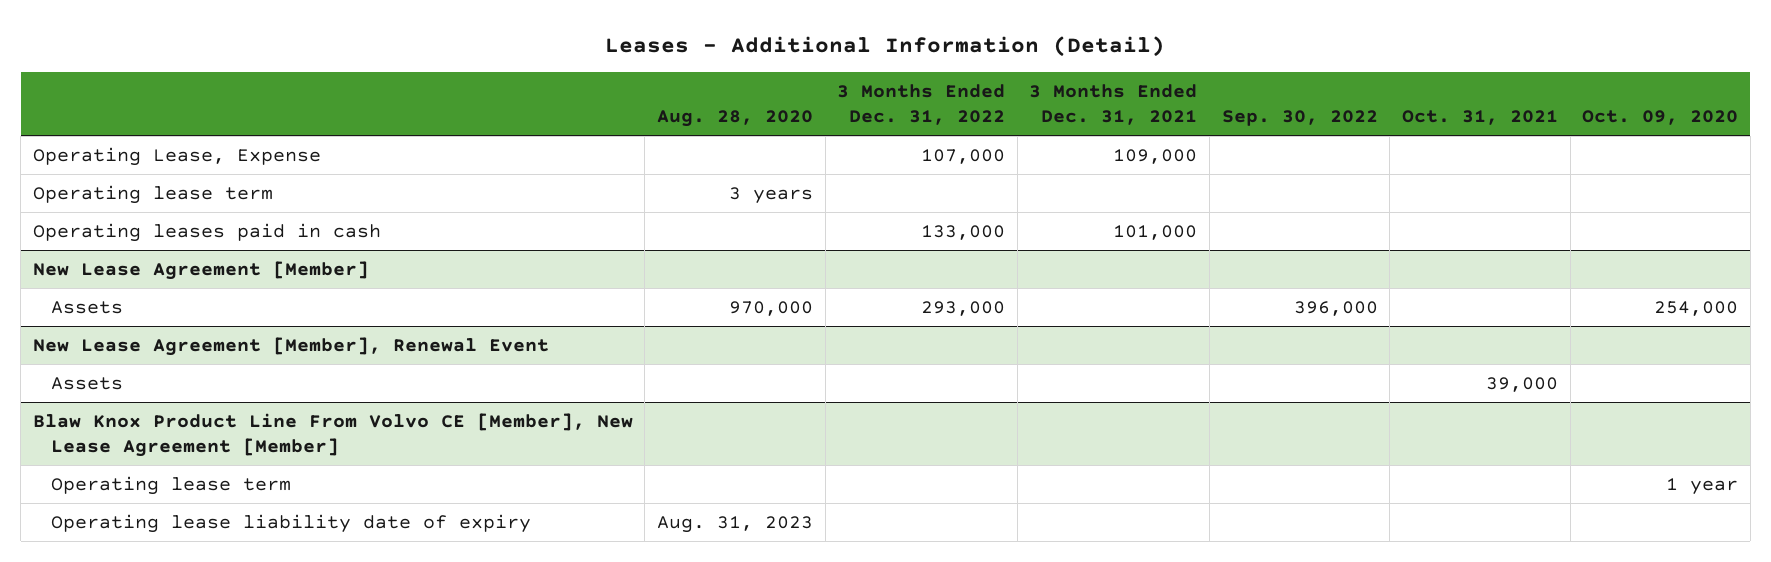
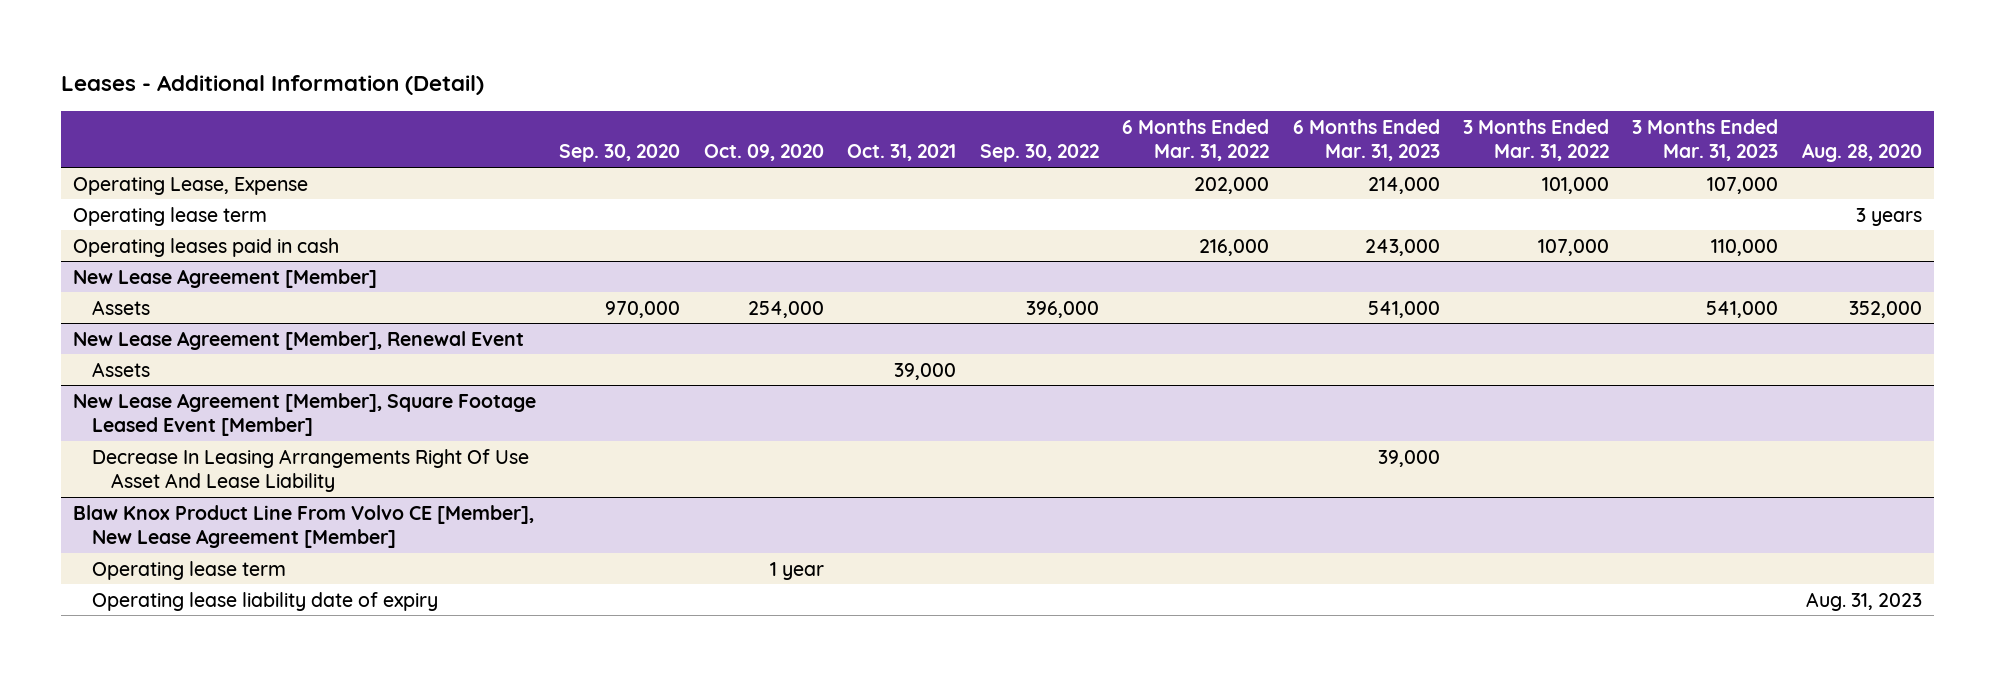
- | Aug. 28, 2020 | 3 Months Ended Dec. 31, 2022 | 3 Months Ended Dec. 31, 2021 | Sep. 30, 2022 | Oct. 31, 2021 | Oct. 09, 2020
+ | Sep. 30, 2020 | Oct. 09, 2020 | Oct. 31, 2021 | Sep. 30, 2022 | 6 Months Ended Mar. 31, 2022 | 6 Months Ended Mar. 31, 2023 | 3 Months Ended Mar. 31, 2022 | 3 Months Ended Mar. 31, 2023 | Aug. 28, 2020
@ New Lease Agreement [Member]
- Assets | 970,000 | 293,000 | | 396,000 | | 254,000
+ Assets | 970,000 | 254,000 | | 396,000 | | 541,000 | | 541,000 | 352,000
+ New Lease Agreement [Member], Square Footage Leased Event [Member]
+ Decrease In Leasing Arrangements Right Of Use Asset And Lease Liability | | | | | | 39,000 | | |

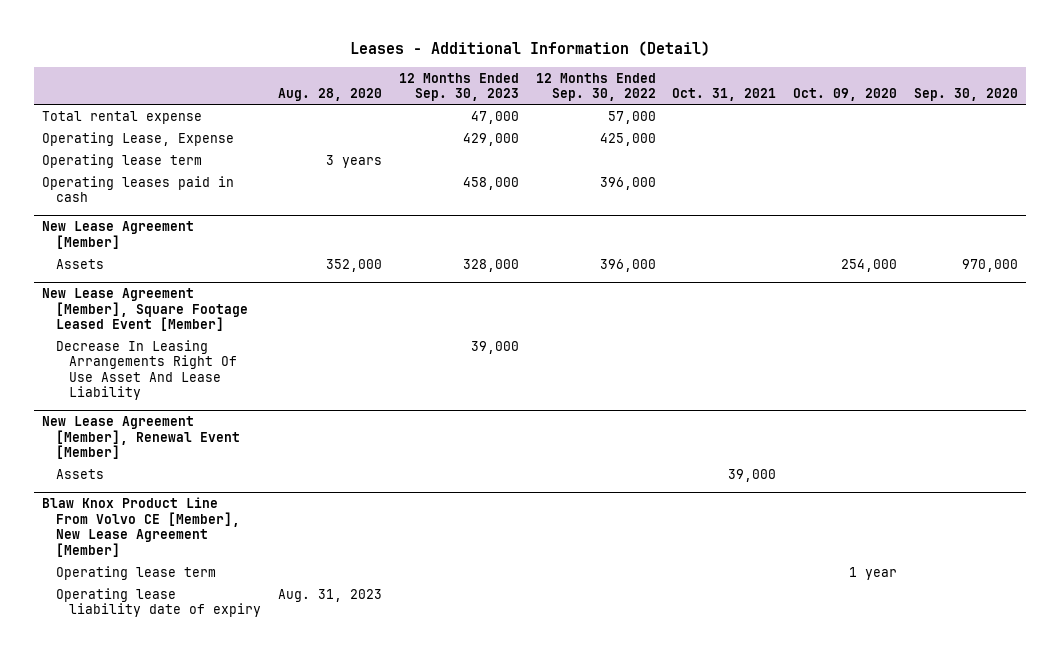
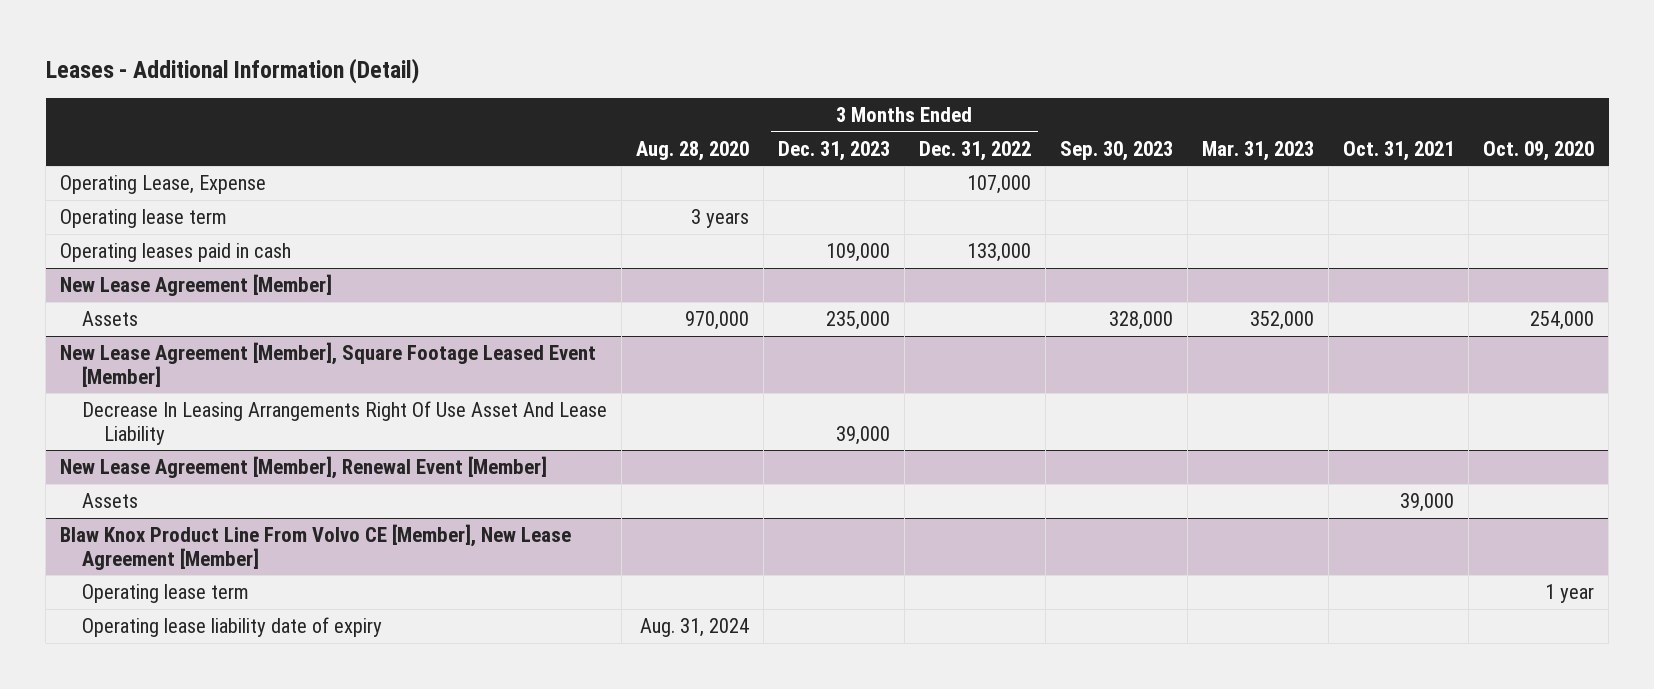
- | Aug. 28, 2020 | 12 Months Ended Sep. 30, 2023 | 12 Months Ended Sep. 30, 2022 | Oct. 31, 2021 | Oct. 09, 2020 | Sep. 30, 2020
+ | Aug. 28, 2020 | 3 Months Ended Dec. 31, 2023 | 3 Months Ended Dec. 31, 2022 | Sep. 30, 2023 | Mar. 31, 2023 | Oct. 31, 2021 | Oct. 09, 2020
- Total rental expense | | 47,000 | 57,000 | | |
@ New Lease Agreement [Member]
- Assets | 352,000 | 328,000 | 396,000 | | 254,000 | 970,000
+ Assets | 970,000 | 235,000 | | 328,000 | 352,000 | | 254,000
@ Blaw Knox Product Line From Volvo CE [Member], New Lease Agreement [Member]
- Operating lease liability date of expiry | Aug. 31, 2023 | | | | |
+ Operating lease liability date of expiry | Aug. 31, 2024 | | | | | |

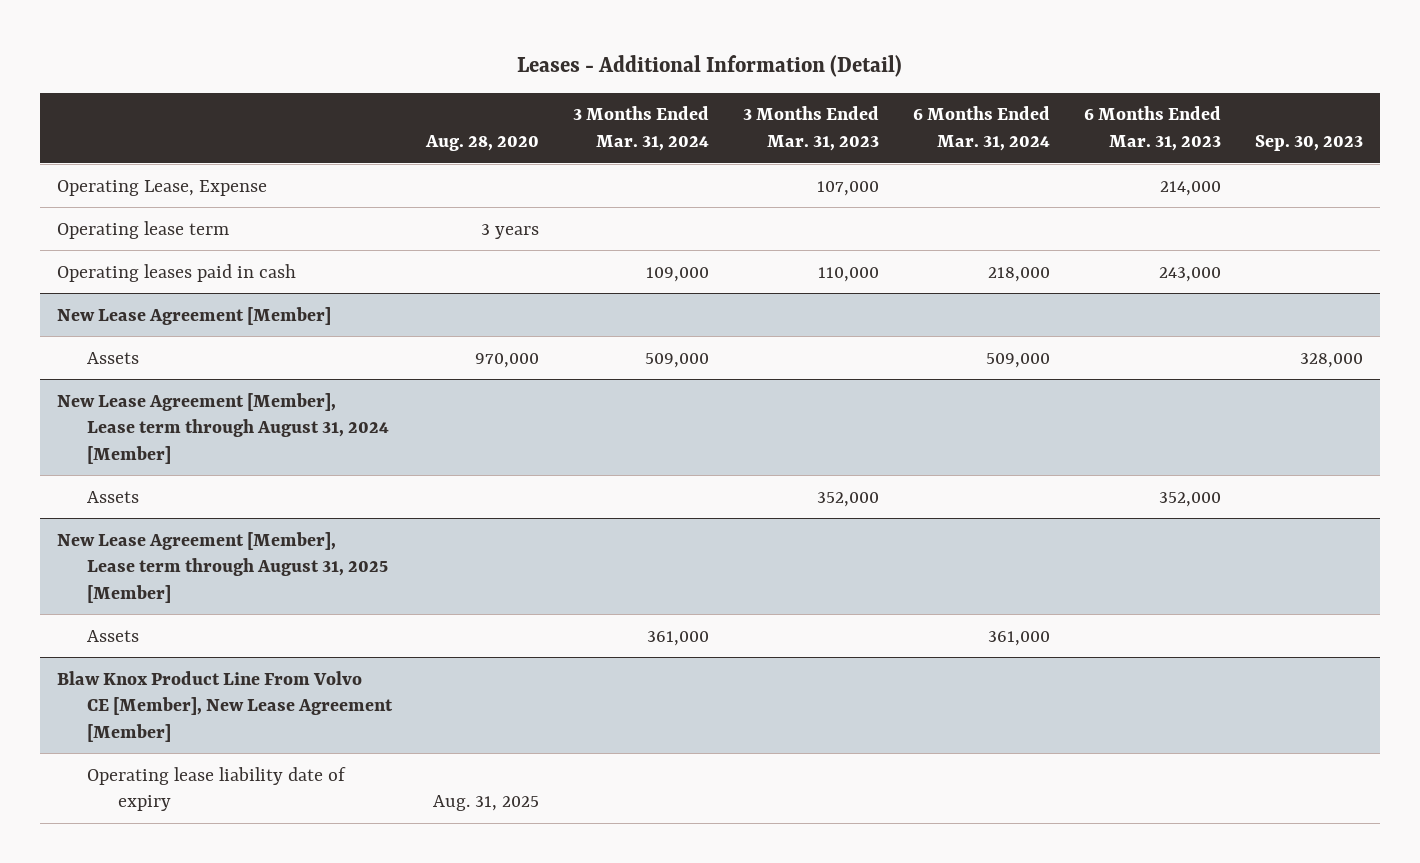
- | Aug. 28, 2020 | 3 Months Ended Dec. 31, 2023 | 3 Months Ended Dec. 31, 2022 | Sep. 30, 2023 | Mar. 31, 2023 | Oct. 31, 2021 | Oct. 09, 2020
+ | Aug. 28, 2020 | 3 Months Ended Mar. 31, 2024 | 3 Months Ended Mar. 31, 2023 | 6 Months Ended Mar. 31, 2024 | 6 Months Ended Mar. 31, 2023 | Sep. 30, 2023
- New Lease Agreement [Member], Square Footage Leased Event [Member]
- Decrease In Leasing Arrangements Right Of Use Asset And Lease Liability | | 39,000 | | | | |
- New Lease Agreement [Member], Renewal Event [Member]
- Assets | | | | | | 39,000 |
+ New Lease Agreement [Member], Lease term through August 31, 2024 [Member]
+ Assets | | | 352,000 | | 352,000 |
+ New Lease Agreement [Member], Lease term through August 31, 2025 [Member]
+ Assets | | 361,000 | | 361,000 | |
@ Blaw Knox Product Line From Volvo CE [Member], New Lease Agreement [Member]
- Operating lease term | | | | | | | 1 year
- Operating lease liability date of expiry | Aug. 31, 2024 | | | | | |
+ Operating lease liability date of expiry | Aug. 31, 2025 | | | | |

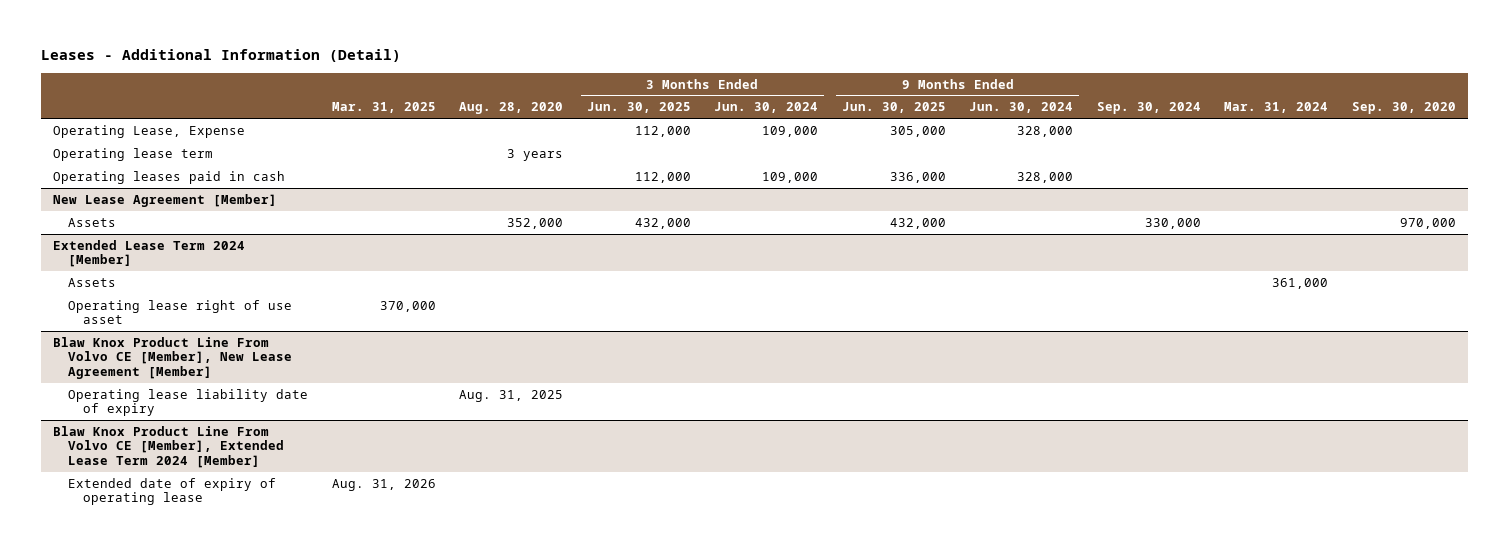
- | Aug. 28, 2020 | 3 Months Ended Mar. 31, 2024 | 3 Months Ended Mar. 31, 2023 | 6 Months Ended Mar. 31, 2024 | 6 Months Ended Mar. 31, 2023 | Sep. 30, 2023
+ | Mar. 31, 2025 | Aug. 28, 2020 | 3 Months Ended Jun. 30, 2025 | 3 Months Ended Jun. 30, 2024 | 9 Months Ended Jun. 30, 2025 | 9 Months Ended Jun. 30, 2024 | Sep. 30, 2024 | Mar. 31, 2024 | Sep. 30, 2020
@ New Lease Agreement [Member]
- Assets | 970,000 | 509,000 | | 509,000 | | 328,000
- New Lease Agreement [Member], Lease term through August 31, 2024 [Member]
- Assets | | | 352,000 | | 352,000 |
- New Lease Agreement [Member], Lease term through August 31, 2025 [Member]
- Assets | | 361,000 | | 361,000 | |
@ New Lease Agreement [Member]
+ Assets | | 352,000 | 432,000 | | 432,000 | | 330,000 | | 970,000
+ Extended Lease Term 2024 [Member]
+ Assets | | | | | | | | 361,000 |
+ Operating lease right of use asset | 370,000 | | | | | | | |
+ Blaw Knox Product Line From Volvo CE [Member], Extended Lease Term 2024 [Member]
+ Extended date of expiry of operating lease | Aug. 31, 2026 | | | | | | | |

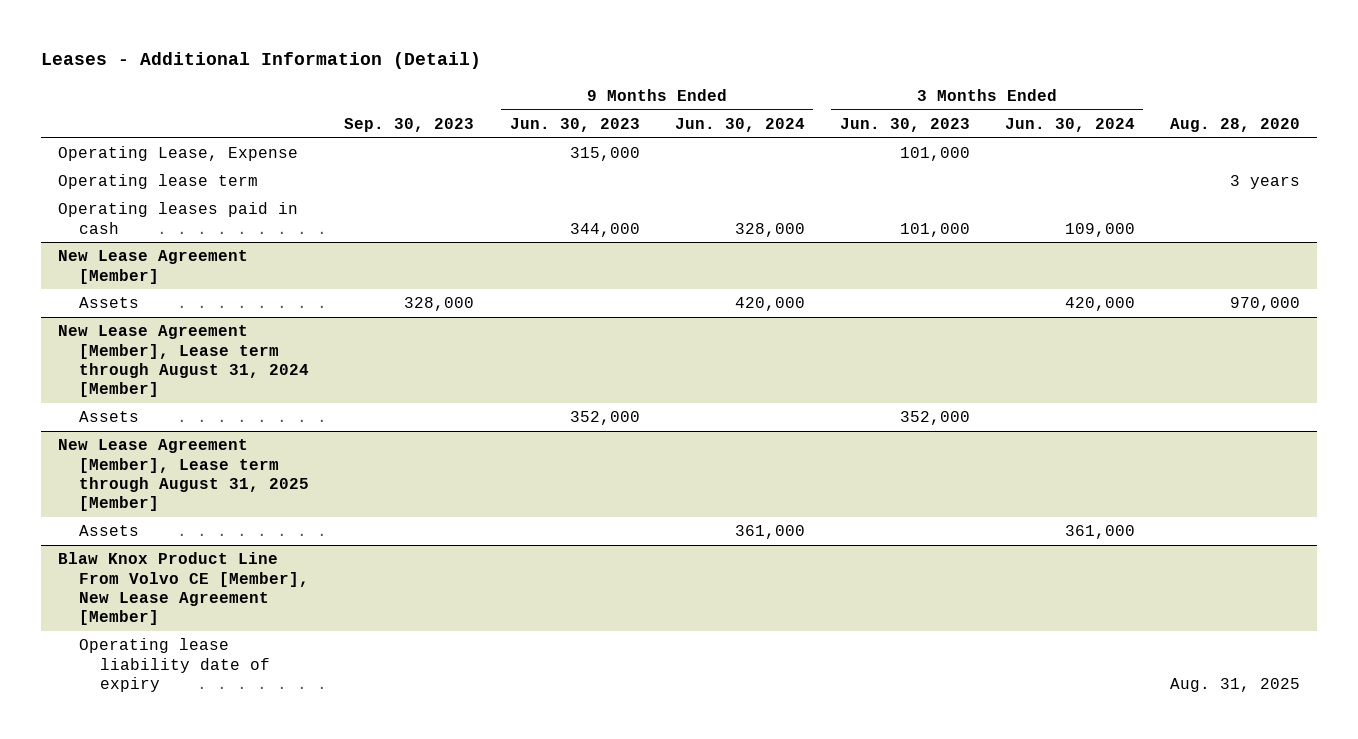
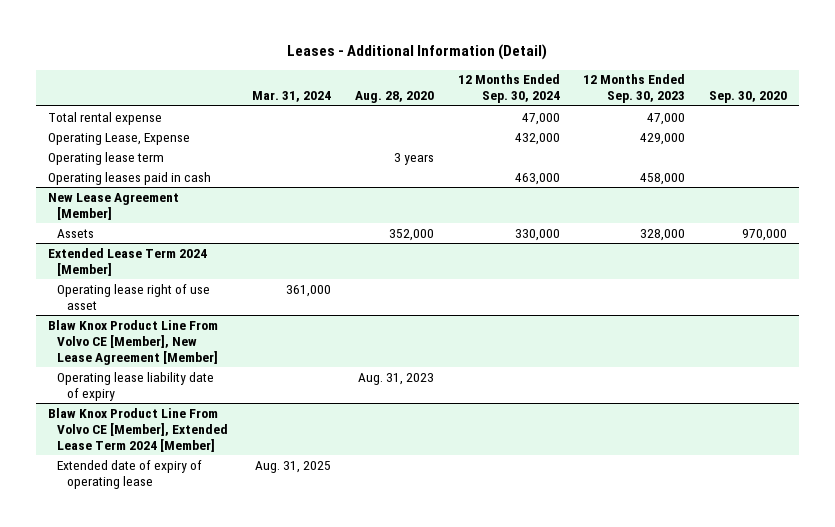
- | Sep. 30, 2023 | 9 Months Ended Jun. 30, 2023 | 9 Months Ended Jun. 30, 2024 | 3 Months Ended Jun. 30, 2023 | 3 Months Ended Jun. 30, 2024 | Aug. 28, 2020
+ | Mar. 31, 2024 | Aug. 28, 2020 | 12 Months Ended Sep. 30, 2024 | 12 Months Ended Sep. 30, 2023 | Sep. 30, 2020
+ Total rental expense | | | 47,000 | 47,000 |
@ New Lease Agreement [Member]
- Assets | 328,000 | | 420,000 | | 420,000 | 970,000
- New Lease Agreement [Member], Lease term through August 31, 2024 [Member]
- Assets | | 352,000 | | 352,000 | |
- New Lease Agreement [Member], Lease term through August 31, 2025 [Member]
- Assets | | | 361,000 | | 361,000 |
@ New Lease Agreement [Member]
+ Assets | | 352,000 | 330,000 | 328,000 | 970,000
+ Extended Lease Term 2024 [Member]
+ Operating lease right of use asset | 361,000 | | | |
@ Blaw Knox Product Line From Volvo CE [Member], New Lease Agreement [Member]
- Operating lease liability date of expiry | | | | | | Aug. 31, 2025
+ Operating lease liability date of expiry | | Aug. 31, 2023 | | |
+ Blaw Knox Product Line From Volvo CE [Member], Extended Lease Term 2024 [Member]
+ Extended date of expiry of operating lease | Aug. 31, 2025 | | | |

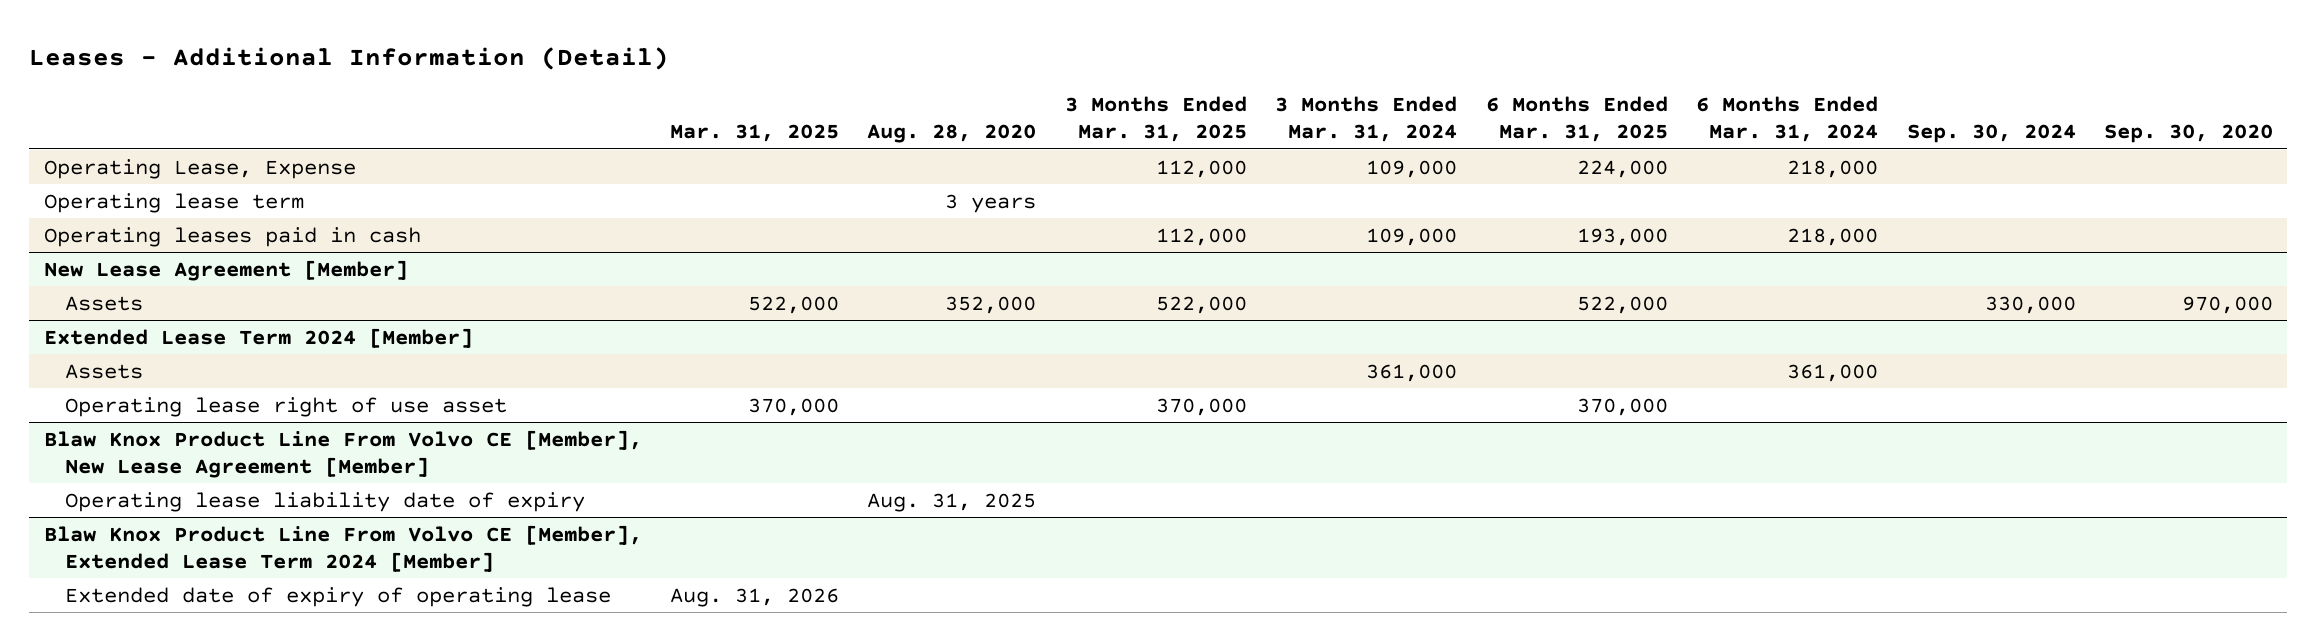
- | Mar. 31, 2024 | Aug. 28, 2020 | 12 Months Ended Sep. 30, 2024 | 12 Months Ended Sep. 30, 2023 | Sep. 30, 2020
+ | Mar. 31, 2025 | Aug. 28, 2020 | 3 Months Ended Mar. 31, 2025 | 3 Months Ended Mar. 31, 2024 | 6 Months Ended Mar. 31, 2025 | 6 Months Ended Mar. 31, 2024 | Sep. 30, 2024 | Sep. 30, 2020
- Total rental expense | | | 47,000 | 47,000 |
@ Extended Lease Term 2024 [Member]
+ Assets | | | | 361,000 | | 361,000 | |
@ Blaw Knox Product Line From Volvo CE [Member], New Lease Agreement [Member]
- Operating lease liability date of expiry | | Aug. 31, 2023 | | |
+ Operating lease liability date of expiry | | Aug. 31, 2025 | | | | | |

